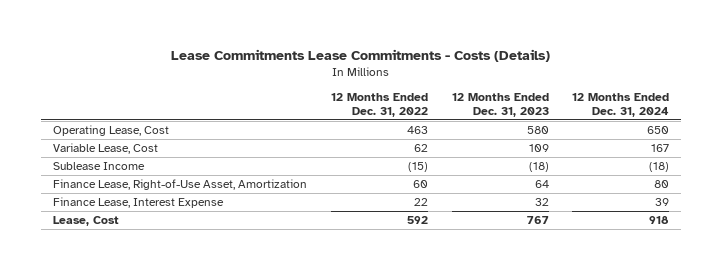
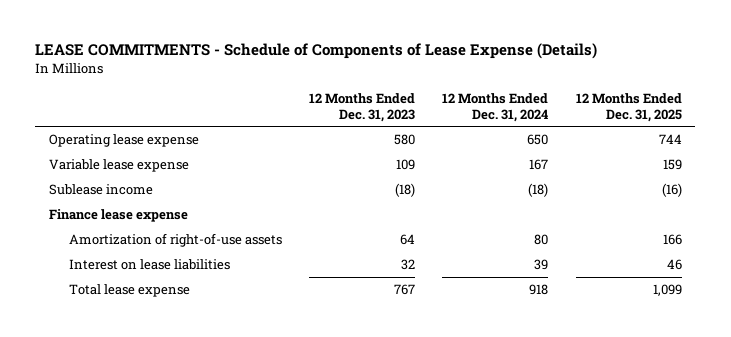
- Lease Commitments Lease Commitments - Costs (Details)
+ LEASE COMMITMENTS - Schedule of Components of Lease Expense (Details)
- | 12 Months Ended Dec. 31, 2022 | 12 Months Ended Dec. 31, 2023 | 12 Months Ended Dec. 31, 2024
+ | 12 Months Ended Dec. 31, 2023 | 12 Months Ended Dec. 31, 2024 | 12 Months Ended Dec. 31, 2025
- Operating Lease, Cost | 463 | 580 | 650
- Variable Lease, Cost | 62 | 109 | 167
- Sublease Income | (15) | (18) | (18)
- Finance Lease, Right-of-Use Asset, Amortization | 60 | 64 | 80
- Finance Lease, Interest Expense | 22 | 32 | 39
- Lease, Cost | 592 | 767 | 918
+ Operating lease expense | 580 | 650 | 744
+ Variable lease expense | 109 | 167 | 159
+ Sublease income | (18) | (18) | (16)
+ Finance lease expense
+ Amortization of right-of-use assets | 64 | 80 | 166
+ Interest on lease liabilities | 32 | 39 | 46
+ Total lease expense | 767 | 918 | 1,099

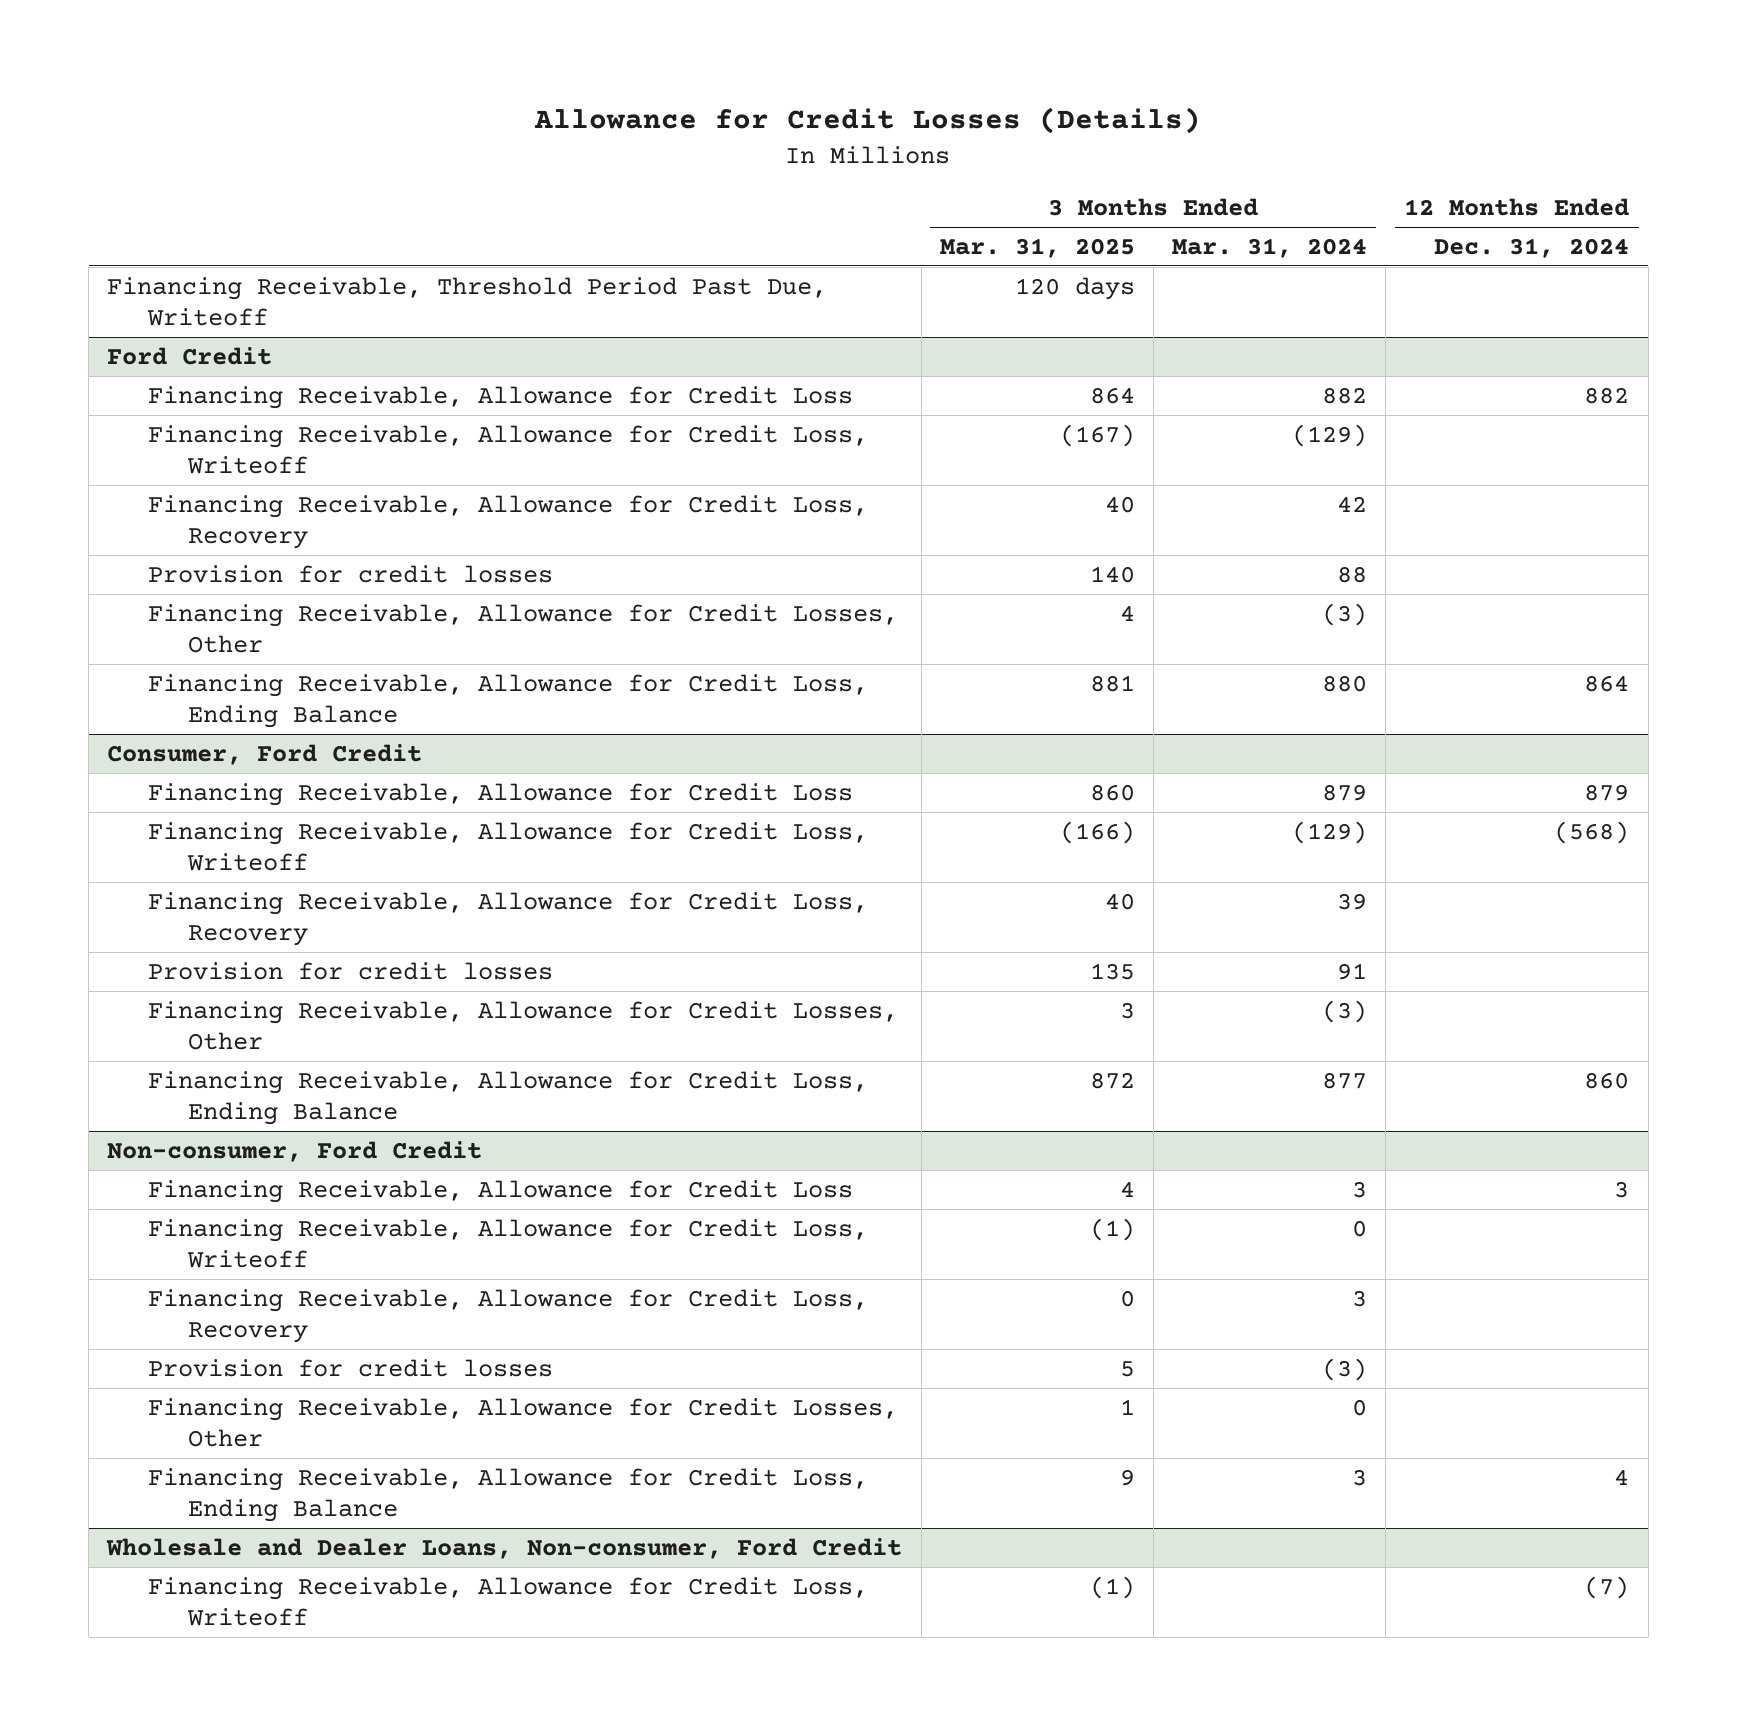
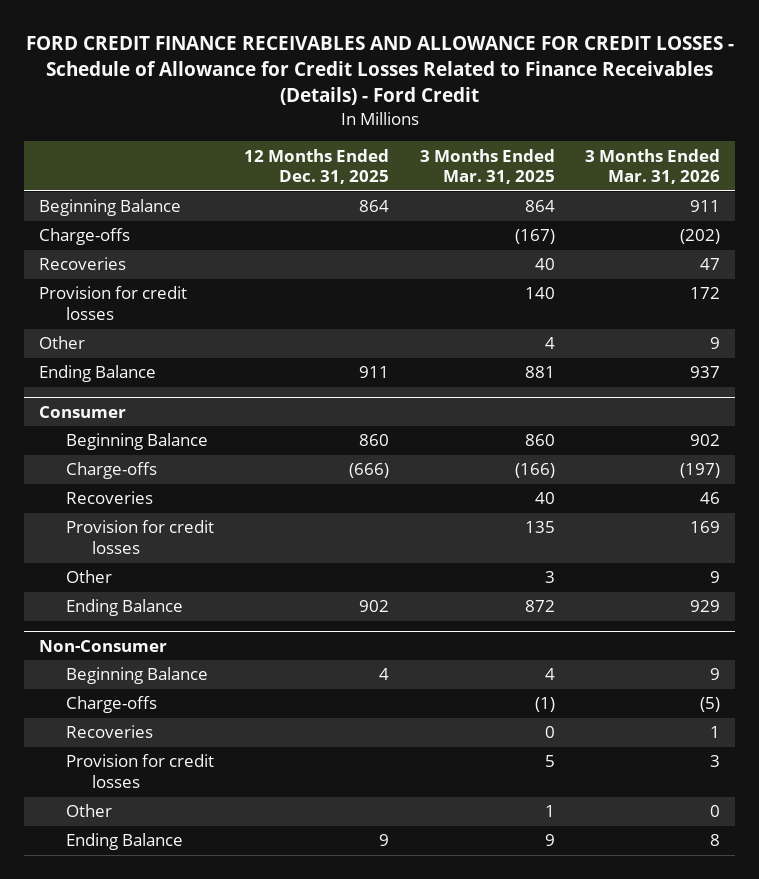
- Allowance for Credit Losses (Details)
+ FORD CREDIT FINANCE RECEIVABLES AND ALLOWANCE FOR CREDIT LOSSES - Schedule of Allowance for Credit Losses Related to Finance Receivables (Details) - Ford Credit
- | 3 Months Ended Mar. 31, 2025 | 3 Months Ended Mar. 31, 2024 | 12 Months Ended Dec. 31, 2024
+ | 12 Months Ended Dec. 31, 2025 | 3 Months Ended Mar. 31, 2025 | 3 Months Ended Mar. 31, 2026
- Financing Receivable, Threshold Period Past Due, Writeoff | 120 days | |
- Ford Credit
- Financing Receivable, Allowance for Credit Loss | 864 | 882 | 882
- Financing Receivable, Allowance for Credit Loss, Writeoff | (167) | (129) |
- Financing Receivable, Allowance for Credit Loss, Recovery | 40 | 42 |
+ Beginning Balance | 864 | 864 | 911
+ Charge-offs | | (167) | (202)
+ Recoveries | | 40 | 47
- Financing Receivable, Allowance for Credit Losses, Other | 4 | (3) |
- Financing Receivable, Allowance for Credit Loss, Ending Balance | 881 | 880 | 864
- Consumer, Ford Credit
- Financing Receivable, Allowance for Credit Loss | 860 | 879 | 879
- Financing Receivable, Allowance for Credit Loss, Writeoff | (166) | (129) | (568)
- Financing Receivable, Allowance for Credit Loss, Recovery | 40 | 39 |
+ Other | | 4 | 9
+ Ending Balance | 911 | 881 | 937
+ Consumer
+ Beginning Balance | 860 | 860 | 902
+ Charge-offs | (666) | (166) | (197)
+ Recoveries | | 40 | 46
- Financing Receivable, Allowance for Credit Losses, Other | 3 | (3) |
- Financing Receivable, Allowance for Credit Loss, Ending Balance | 872 | 877 | 860
- Non-consumer, Ford Credit
- Financing Receivable, Allowance for Credit Loss | 4 | 3 | 3
- Financing Receivable, Allowance for Credit Loss, Writeoff | (1) | 0 |
- Financing Receivable, Allowance for Credit Loss, Recovery | 0 | 3 |
+ Other | | 3 | 9
+ Ending Balance | 902 | 872 | 929
+ Non-Consumer
+ Beginning Balance | 4 | 4 | 9
+ Charge-offs | | (1) | (5)
+ Recoveries | | 0 | 1
- Financing Receivable, Allowance for Credit Losses, Other | 1 | 0 |
- Financing Receivable, Allowance for Credit Loss, Ending Balance | 9 | 3 | 4
- Wholesale and Dealer Loans, Non-consumer, Ford Credit
- Financing Receivable, Allowance for Credit Loss, Writeoff | (1) | | (7)
+ Other | | 1 | 0
+ Ending Balance | 9 | 9 | 8

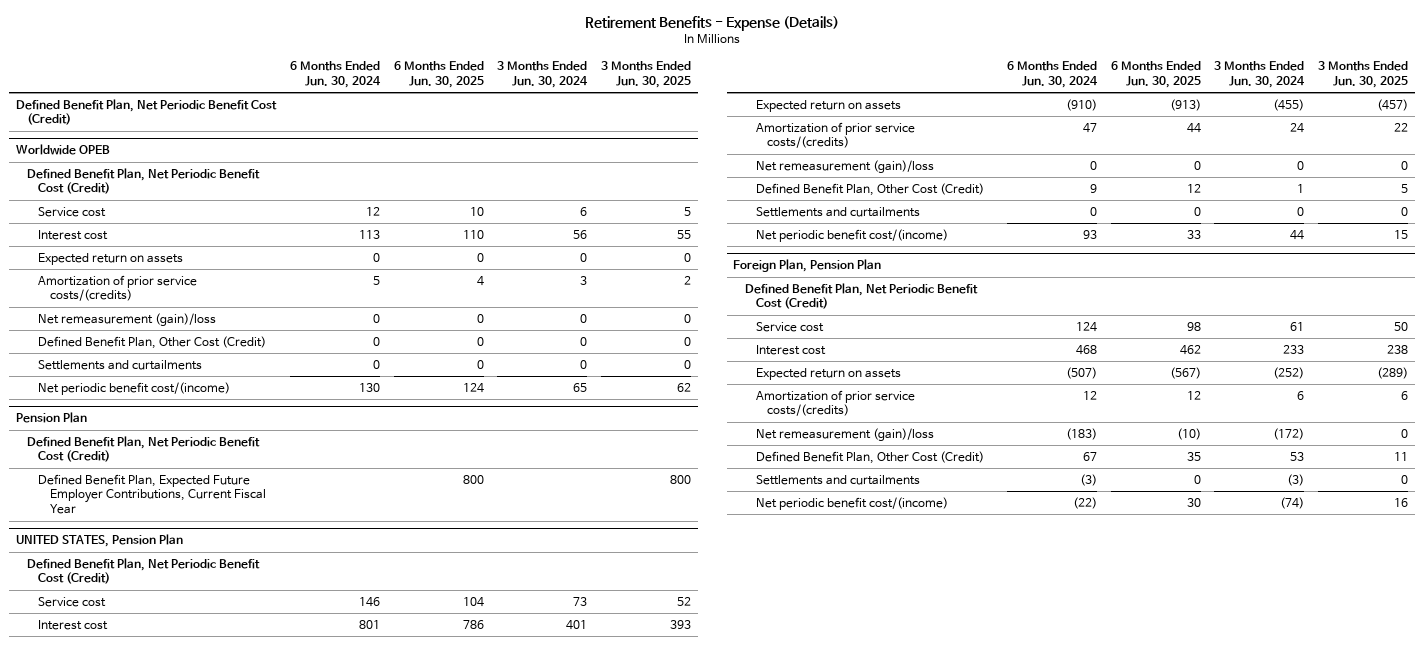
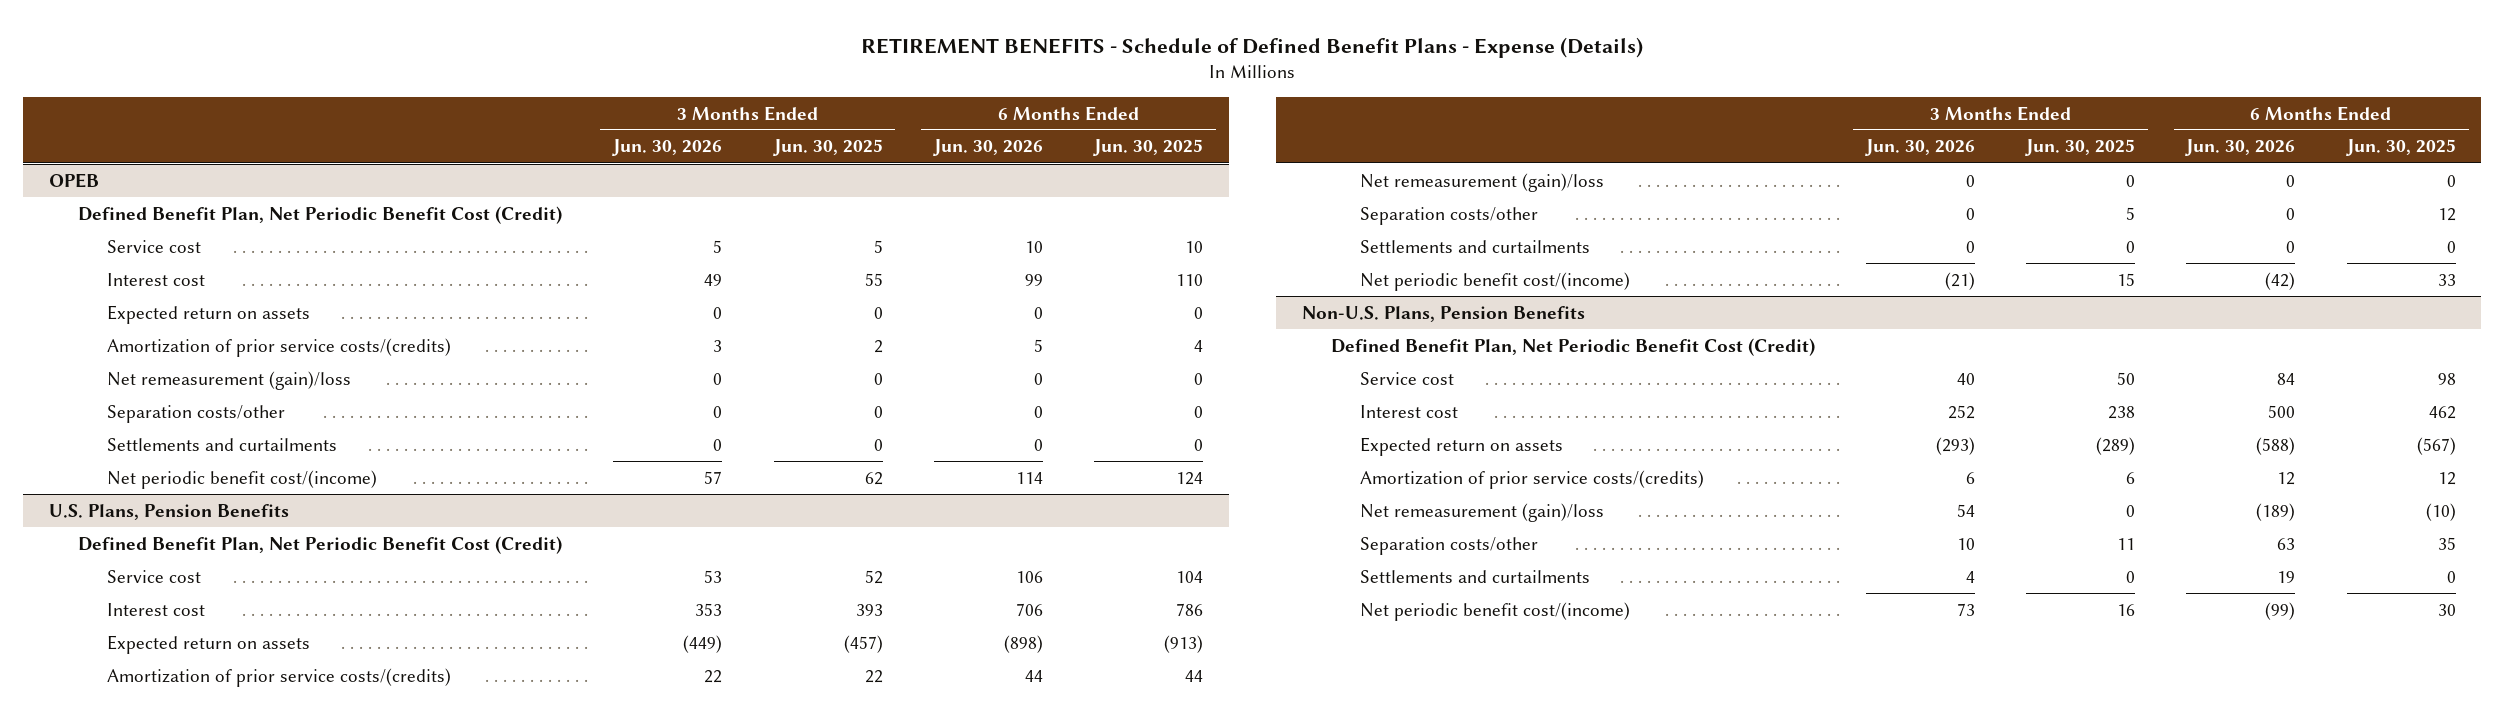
- Retirement Benefits - Expense (Details)
+ RETIREMENT BENEFITS - Schedule of Defined Benefit Plans - Expense (Details)
- | 6 Months Ended Jun. 30, 2024 | 6 Months Ended Jun. 30, 2025 | 3 Months Ended Jun. 30, 2024 | 3 Months Ended Jun. 30, 2025
+ | 3 Months Ended Jun. 30, 2026 | 3 Months Ended Jun. 30, 2025 | 6 Months Ended Jun. 30, 2026 | 6 Months Ended Jun. 30, 2025
- Defined Benefit Plan, Net Periodic Benefit Cost (Credit)
- Worldwide OPEB
+ OPEB
- Defined Benefit Plan, Other Cost (Credit) | 0 | 0 | 0 | 0
+ Separation costs/other | 0 | 0 | 0 | 0
- Pension Plan
- Defined Benefit Plan, Net Periodic Benefit Cost (Credit)
- Defined Benefit Plan, Expected Future Employer Contributions, Current Fiscal Year | | 800 | | 800
- UNITED STATES, Pension Plan
+ U.S. Plans, Pension Benefits
- Defined Benefit Plan, Other Cost (Credit) | 9 | 12 | 1 | 5
+ Separation costs/other | 0 | 5 | 0 | 12
- Foreign Plan, Pension Plan
+ Non-U.S. Plans, Pension Benefits
- Defined Benefit Plan, Other Cost (Credit) | 67 | 35 | 53 | 11
+ Separation costs/other | 10 | 11 | 63 | 35

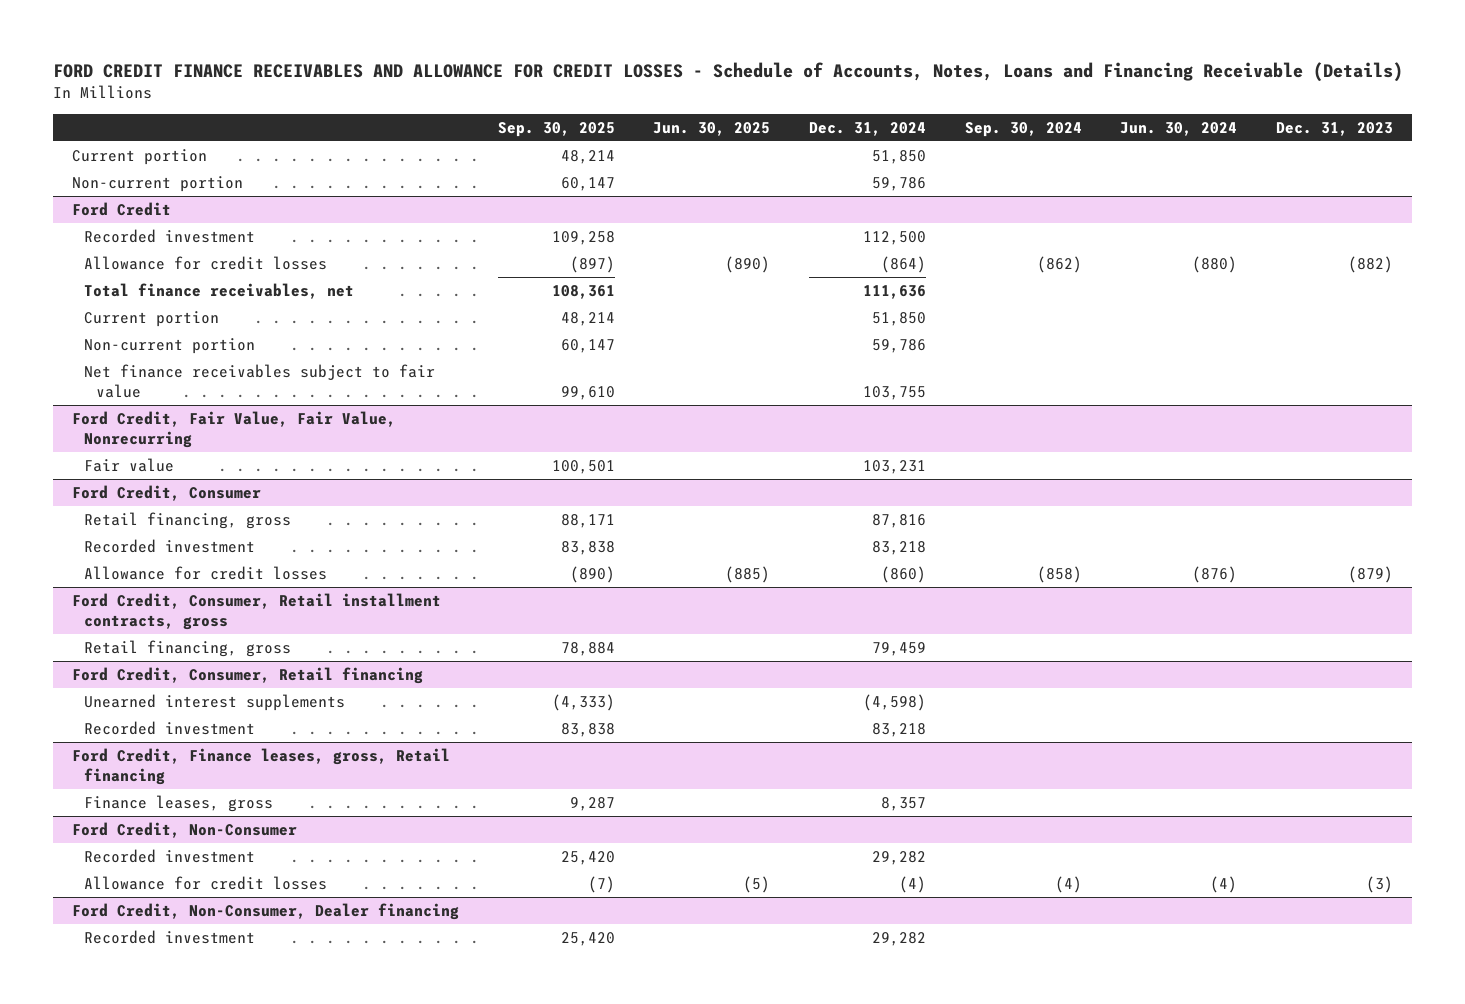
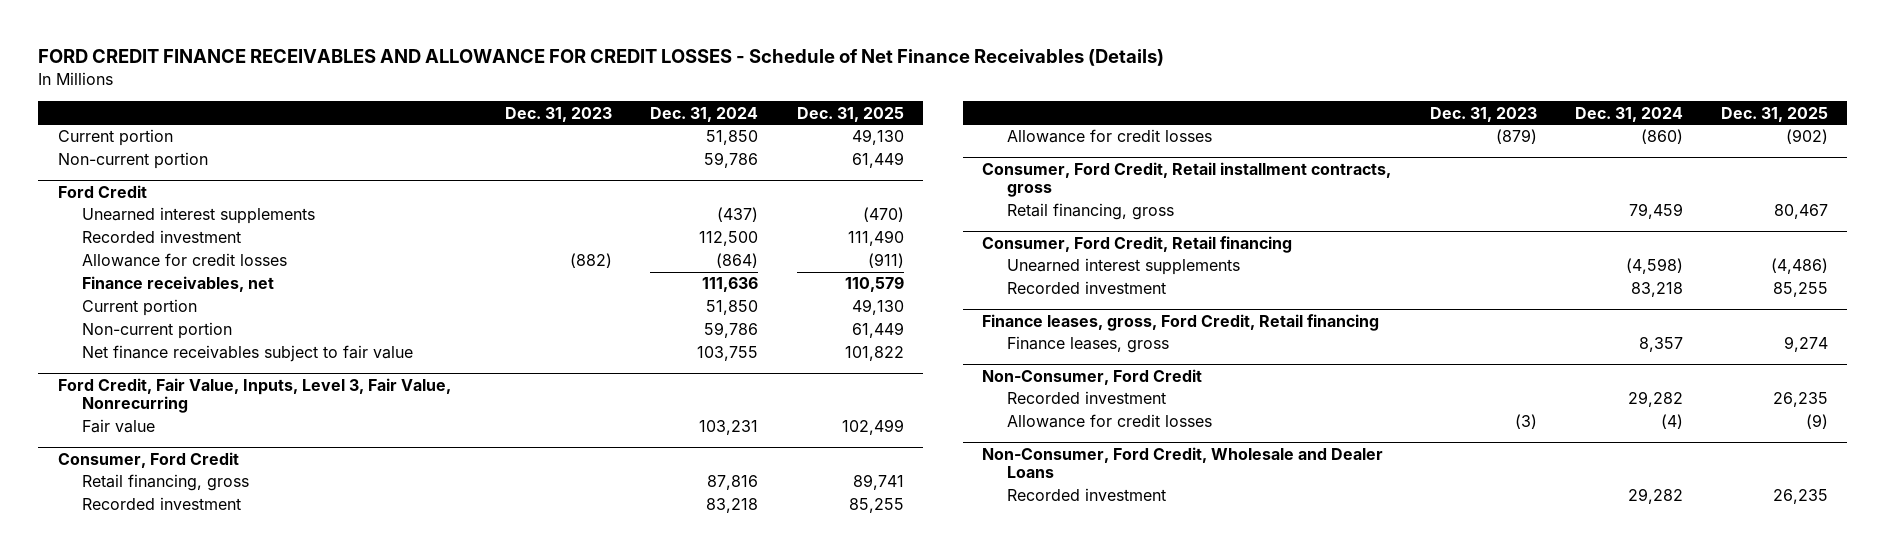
- FORD CREDIT FINANCE RECEIVABLES AND ALLOWANCE FOR CREDIT LOSSES - Schedule of Accounts, Notes, Loans and Financing Receivable (Details)
+ FORD CREDIT FINANCE RECEIVABLES AND ALLOWANCE FOR CREDIT LOSSES - Schedule of Net Finance Receivables (Details)
- | Sep. 30, 2025 | Jun. 30, 2025 | Dec. 31, 2024 | Sep. 30, 2024 | Jun. 30, 2024 | Dec. 31, 2023
+ | Dec. 31, 2023 | Dec. 31, 2024 | Dec. 31, 2025
@ Ford Credit
+ Unearned interest supplements | | (437) | (470)
- Total finance receivables, net | 108,361 | | 111,636 | | |
+ Finance receivables, net | | 111,636 | 110,579
- Ford Credit, Fair Value, Fair Value, Nonrecurring
+ Ford Credit, Fair Value, Inputs, Level 3, Fair Value, Nonrecurring
- Ford Credit, Consumer
+ Consumer, Ford Credit
- Ford Credit, Consumer, Retail installment contracts, gross
+ Consumer, Ford Credit, Retail installment contracts, gross
- Ford Credit, Consumer, Retail financing
+ Consumer, Ford Credit, Retail financing
- Ford Credit, Finance leases, gross, Retail financing
+ Finance leases, gross, Ford Credit, Retail financing
- Ford Credit, Non-Consumer
+ Non-Consumer, Ford Credit
- Ford Credit, Non-Consumer, Dealer financing
+ Non-Consumer, Ford Credit, Wholesale and Dealer Loans

